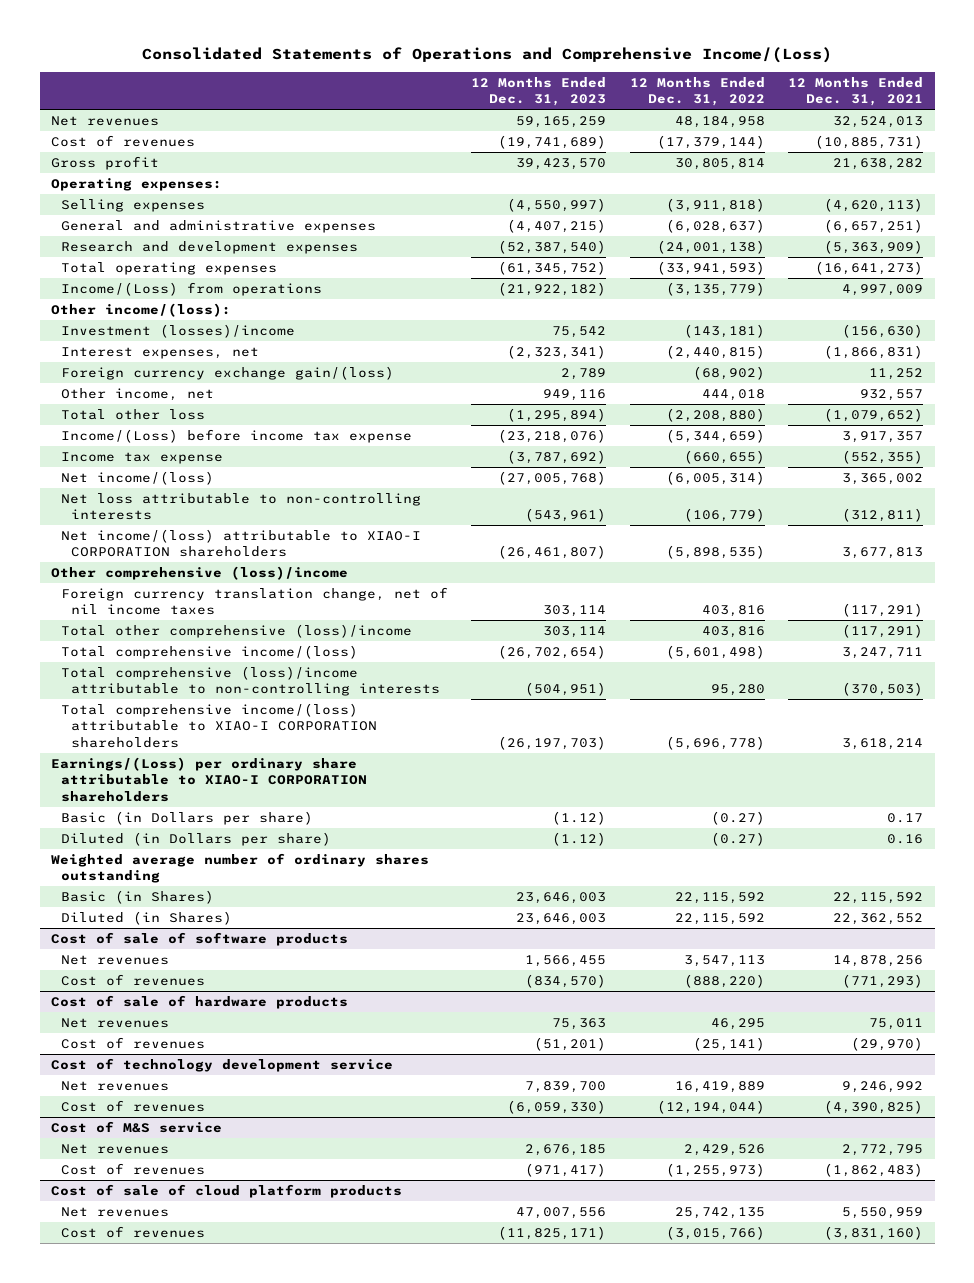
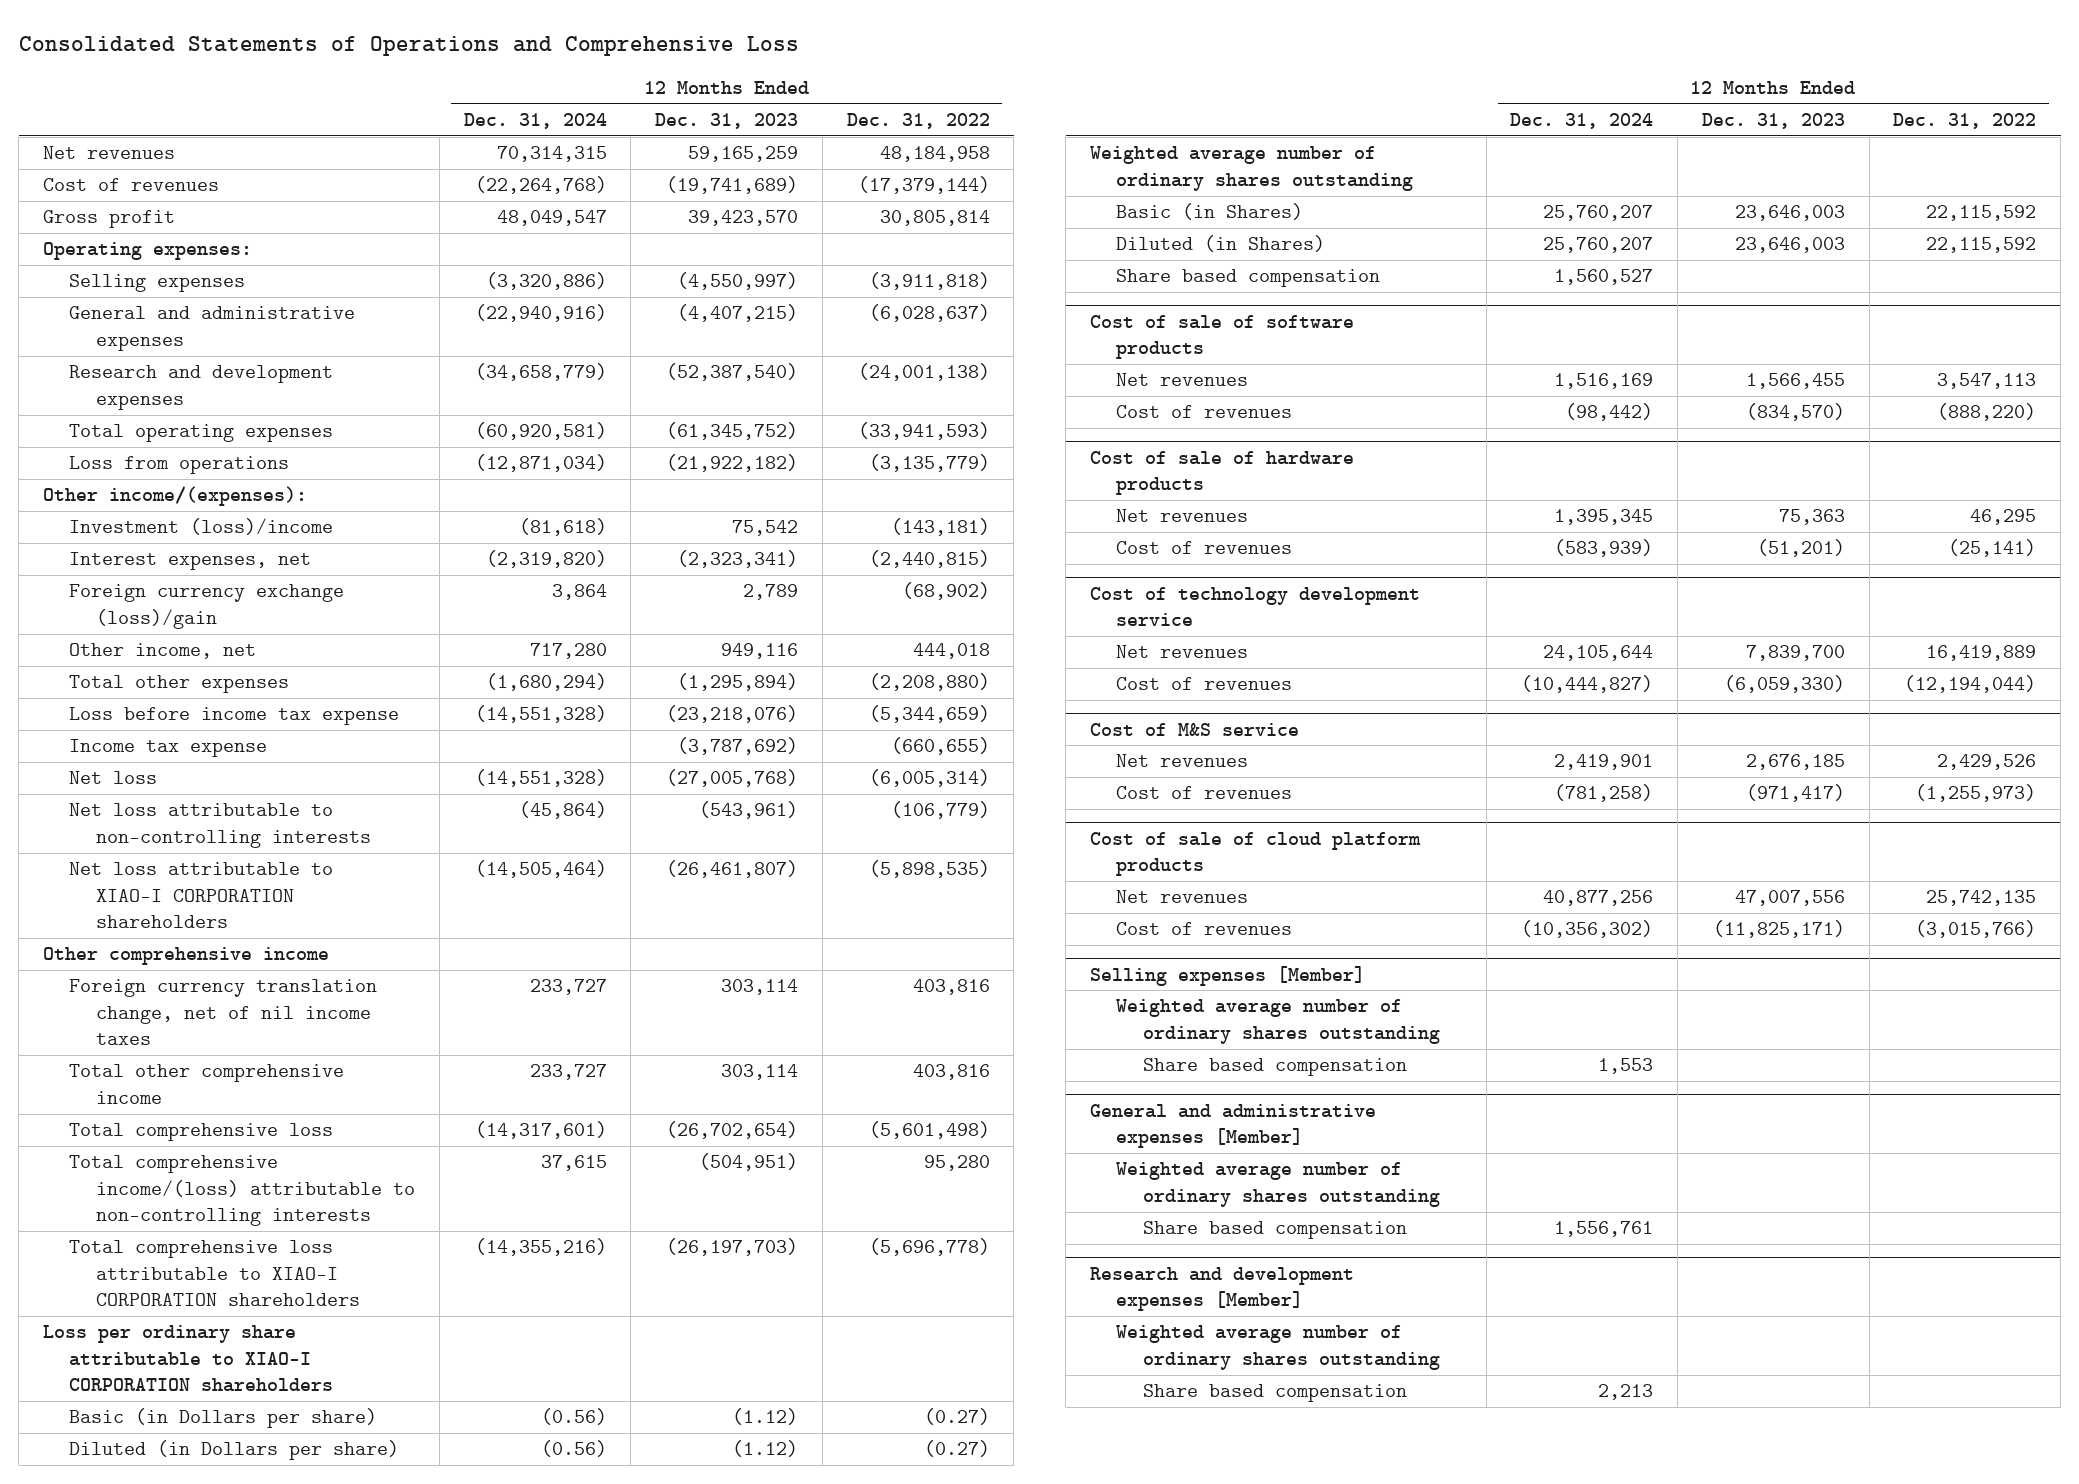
- Consolidated Statements of Operations and Comprehensive Income/(Loss)
+ Consolidated Statements of Operations and Comprehensive Loss
- | 12 Months Ended Dec. 31, 2023 | 12 Months Ended Dec. 31, 2022 | 12 Months Ended Dec. 31, 2021
+ | 12 Months Ended Dec. 31, 2024 | 12 Months Ended Dec. 31, 2023 | 12 Months Ended Dec. 31, 2022
- Income/(Loss) from operations | (21,922,182) | (3,135,779) | 4,997,009
- Other income/(loss):
- Investment (losses)/income | 75,542 | (143,181) | (156,630)
+ Loss from operations | (12,871,034) | (21,922,182) | (3,135,779)
+ Other income/(expenses):
+ Investment (loss)/income | (81,618) | 75,542 | (143,181)
- Foreign currency exchange gain/(loss) | 2,789 | (68,902) | 11,252
+ Foreign currency exchange (loss)/gain | 3,864 | 2,789 | (68,902)
- Total other loss | (1,295,894) | (2,208,880) | (1,079,652)
- Income/(Loss) before income tax expense | (23,218,076) | (5,344,659) | 3,917,357
+ Total other expenses | (1,680,294) | (1,295,894) | (2,208,880)
+ Loss before income tax expense | (14,551,328) | (23,218,076) | (5,344,659)
- Net income/(loss) | (27,005,768) | (6,005,314) | 3,365,002
+ Net loss | (14,551,328) | (27,005,768) | (6,005,314)
- Net income/(loss) attributable to XIAO-I CORPORATION shareholders | (26,461,807) | (5,898,535) | 3,677,813
- Other comprehensive (loss)/income
+ Net loss attributable to XIAO-I CORPORATION shareholders | (14,505,464) | (26,461,807) | (5,898,535)
+ Other comprehensive income
- Total other comprehensive (loss)/income | 303,114 | 403,816 | (117,291)
- Total comprehensive income/(loss) | (26,702,654) | (5,601,498) | 3,247,711
- Total comprehensive (loss)/income attributable to non-controlling interests | (504,951) | 95,280 | (370,503)
- Total comprehensive income/(loss) attributable to XIAO-I CORPORATION shareholders | (26,197,703) | (5,696,778) | 3,618,214
- Earnings/(Loss) per ordinary share attributable to XIAO-I CORPORATION shareholders
+ Total other comprehensive income | 233,727 | 303,114 | 403,816
+ Total comprehensive loss | (14,317,601) | (26,702,654) | (5,601,498)
+ Total comprehensive income/(loss) attributable to non-controlling interests | 37,615 | (504,951) | 95,280
+ Total comprehensive loss attributable to XIAO-I CORPORATION shareholders | (14,355,216) | (26,197,703) | (5,696,778)
+ Loss per ordinary share attributable to XIAO-I CORPORATION shareholders
+ Share based compensation | 1,560,527 | |
+ Selling expenses [Member]
+ Weighted average number of ordinary shares outstanding
+ Share based compensation | 1,553 | |
+ General and administrative expenses [Member]
+ Weighted average number of ordinary shares outstanding
+ Share based compensation | 1,556,761 | |
+ Research and development expenses [Member]
+ Weighted average number of ordinary shares outstanding
+ Share based compensation | 2,213 | |

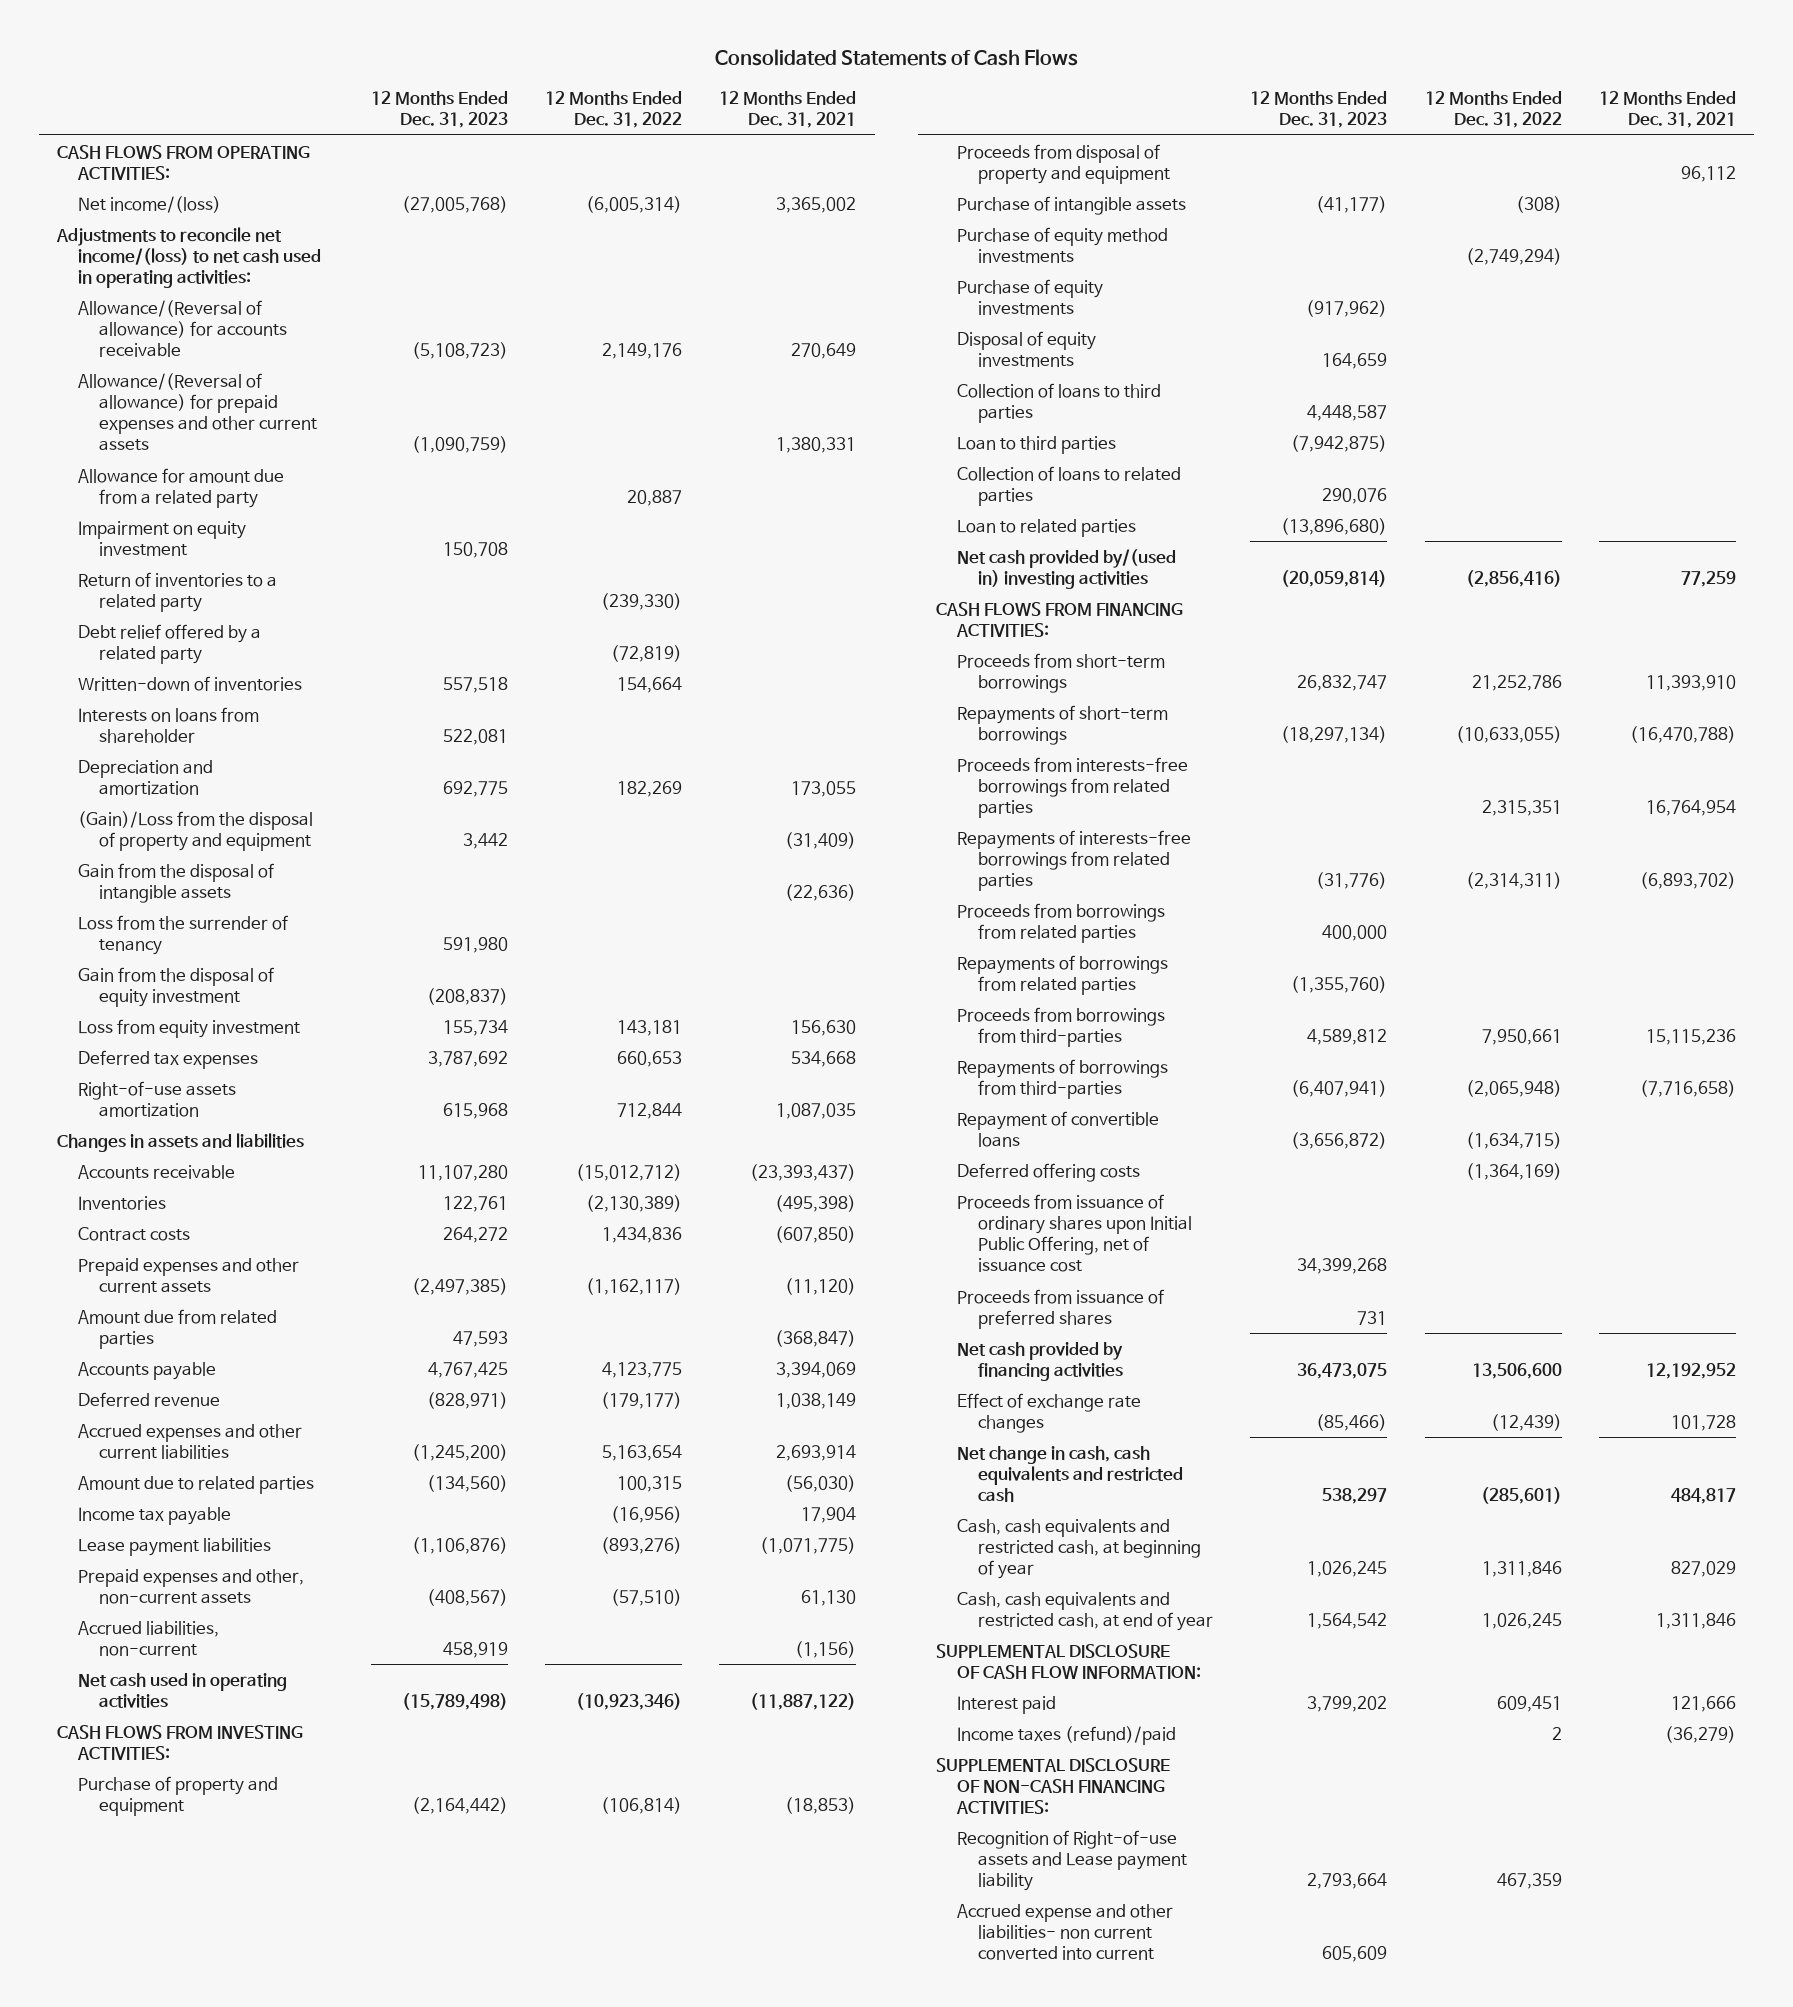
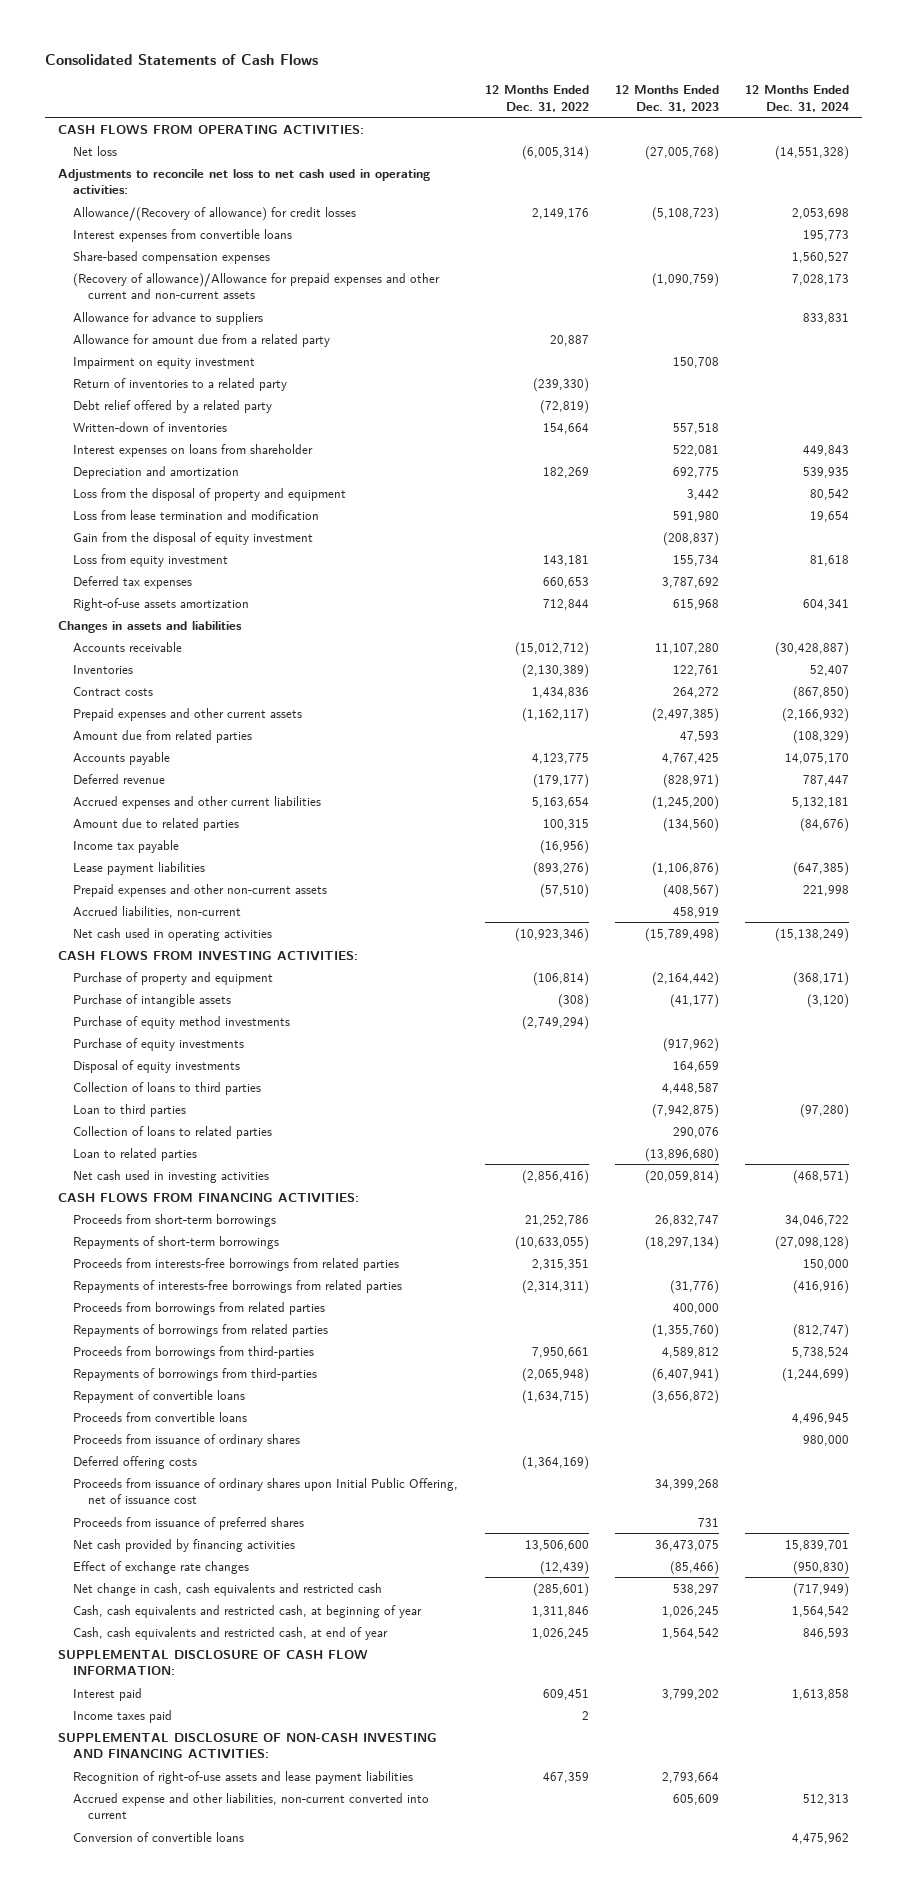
- | 12 Months Ended Dec. 31, 2023 | 12 Months Ended Dec. 31, 2022 | 12 Months Ended Dec. 31, 2021
+ | 12 Months Ended Dec. 31, 2022 | 12 Months Ended Dec. 31, 2023 | 12 Months Ended Dec. 31, 2024
- Net income/(loss) | (27,005,768) | (6,005,314) | 3,365,002
- Adjustments to reconcile net income/(loss) to net cash used in operating activities:
- Allowance/(Reversal of allowance) for accounts receivable | (5,108,723) | 2,149,176 | 270,649
- Allowance/(Reversal of allowance) for prepaid expenses and other current assets | (1,090,759) | | 1,380,331
+ Net loss | (6,005,314) | (27,005,768) | (14,551,328)
+ Adjustments to reconcile net loss to net cash used in operating activities:
+ Allowance/(Recovery of allowance) for credit losses | 2,149,176 | (5,108,723) | 2,053,698
+ Interest expenses from convertible loans | | | 195,773
+ Share-based compensation expenses | | | 1,560,527
+ (Recovery of allowance)/Allowance for prepaid expenses and other current and non-current assets | | (1,090,759) | 7,028,173
+ Allowance for advance to suppliers | | | 833,831
- Interests on loans from shareholder | 522,081 | |
+ Interest expenses on loans from shareholder | | 522,081 | 449,843
- (Gain)/Loss from the disposal of property and equipment | 3,442 | | (31,409)
- Gain from the disposal of intangible assets | | | (22,636)
- Loss from the surrender of tenancy | 591,980 | |
+ Loss from the disposal of property and equipment | | 3,442 | 80,542
+ Loss from lease termination and modification | | 591,980 | 19,654
- Prepaid expenses and other, non-current assets | (408,567) | (57,510) | 61,130
+ Prepaid expenses and other non-current assets | (57,510) | (408,567) | 221,998
- Proceeds from disposal of property and equipment | | | 96,112
- Net cash provided by/(used in) investing activities | (20,059,814) | (2,856,416) | 77,259
+ Net cash used in investing activities | (2,856,416) | (20,059,814) | (468,571)
+ Proceeds from convertible loans | | | 4,496,945
+ Proceeds from issuance of ordinary shares | | | 980,000
- Income taxes (refund)/paid | | 2 | (36,279)
- SUPPLEMENTAL DISCLOSURE OF NON-CASH FINANCING ACTIVITIES:
- Recognition of Right-of-use assets and Lease payment liability | 2,793,664 | 467,359 |
- Accrued expense and other liabilities- non current converted into current | 605,609 | |
+ Income taxes paid | 2 | |
+ SUPPLEMENTAL DISCLOSURE OF NON-CASH INVESTING AND FINANCING ACTIVITIES:
+ Recognition of right-of-use assets and lease payment liabilities | 467,359 | 2,793,664 |
+ Accrued expense and other liabilities, non-current converted into current | | 605,609 | 512,313
+ Conversion of convertible loans | | | 4,475,962

